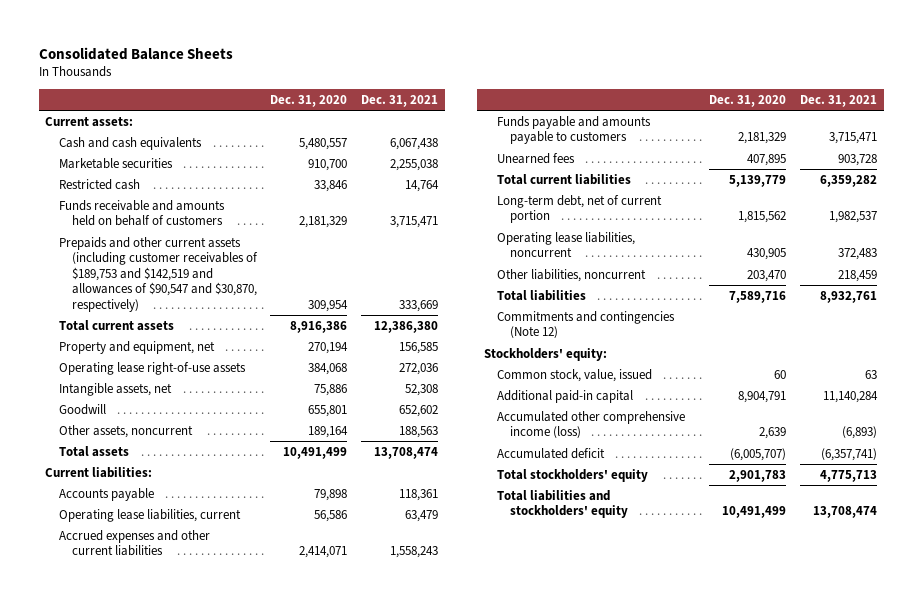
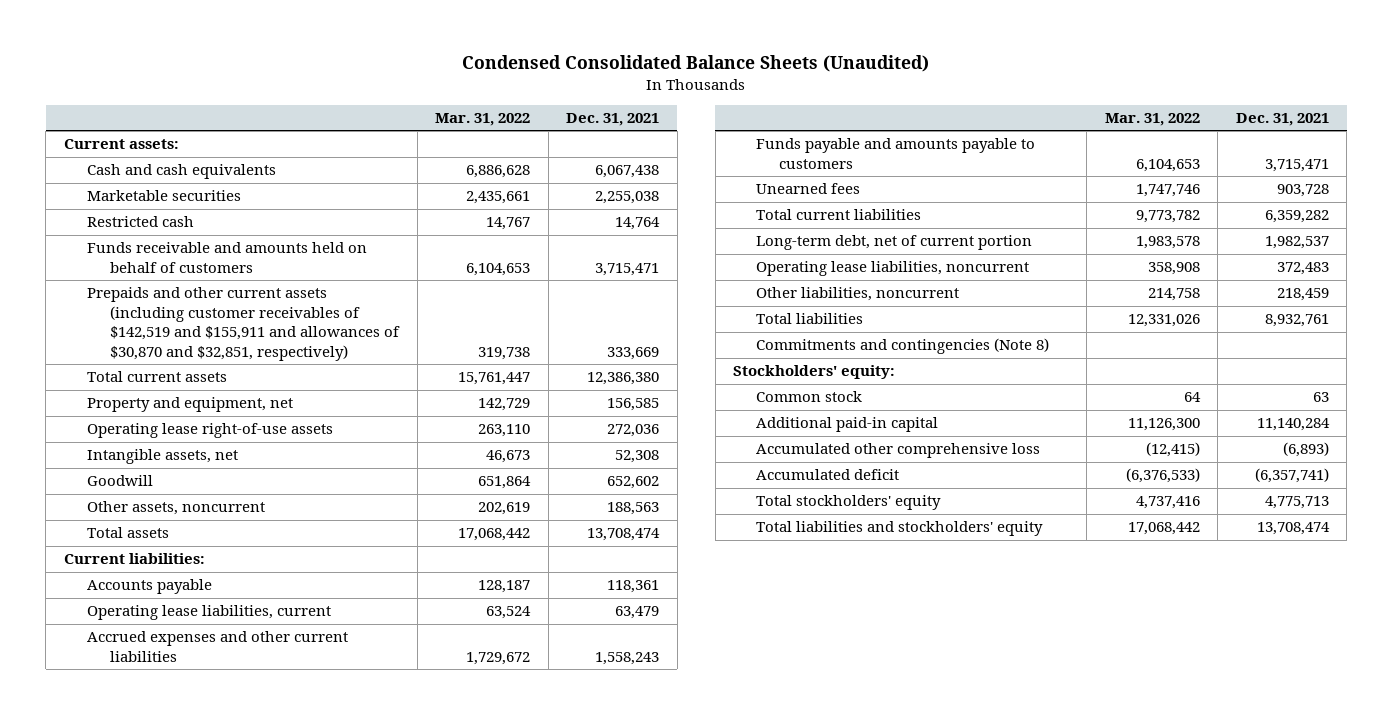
- Consolidated Balance Sheets
+ Condensed Consolidated Balance Sheets (Unaudited)
- | Dec. 31, 2020 | Dec. 31, 2021
+ | Mar. 31, 2022 | Dec. 31, 2021
- Prepaids and other current assets (including customer receivables of $189,753 and $142,519 and allowances of $90,547 and $30,870, respectively) | 309,954 | 333,669
+ Prepaids and other current assets (including customer receivables of $142,519 and $155,911 and allowances of $30,870 and $32,851, respectively) | 319,738 | 333,669
- Commitments and contingencies (Note 12)
+ Commitments and contingencies (Note 8)
- Common stock, value, issued | 60 | 63
+ Common stock | 64 | 63
- Accumulated other comprehensive income (loss) | 2,639 | (6,893)
+ Accumulated other comprehensive loss | (12,415) | (6,893)

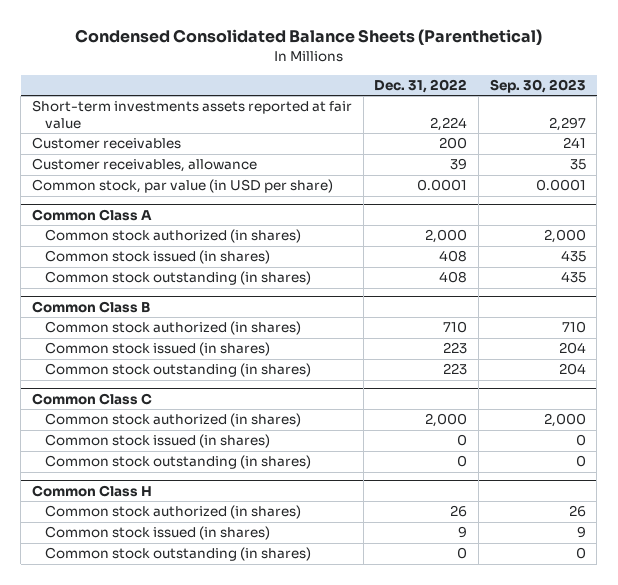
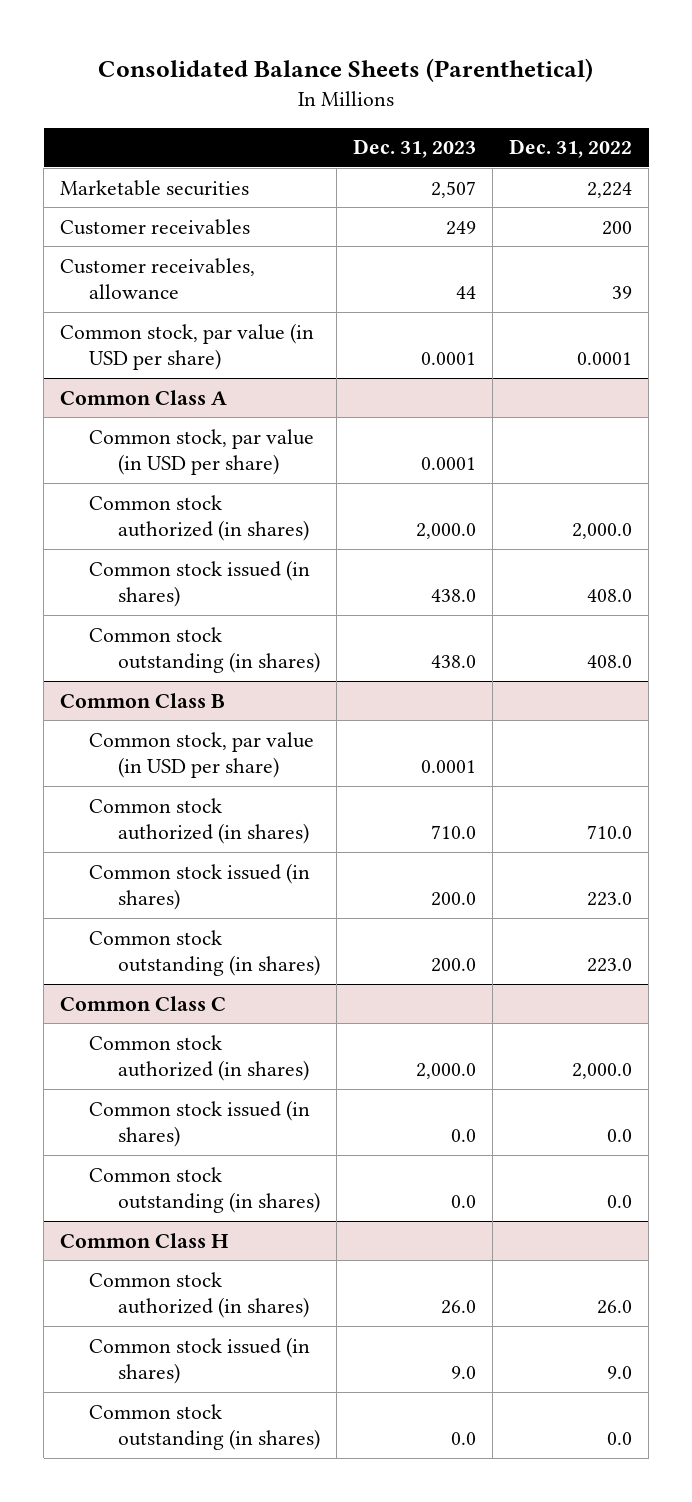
- Condensed Consolidated Balance Sheets (Parenthetical)
+ Consolidated Balance Sheets (Parenthetical)
- | Dec. 31, 2022 | Sep. 30, 2023
+ | Dec. 31, 2023 | Dec. 31, 2022
- Short-term investments assets reported at fair value | 2,224 | 2,297
+ Marketable securities | 2,507 | 2,224
@ Common Class A
- Common stock authorized (in shares) | 2,000 | 2,000
- Common stock issued (in shares) | 408 | 435
- Common stock outstanding (in shares) | 408 | 435
+ Common stock, par value (in USD per share) | 0.0001 |
+ Common stock authorized (in shares) | 2,000.0 | 2,000.0
+ Common stock issued (in shares) | 438.0 | 408.0
+ Common stock outstanding (in shares) | 438.0 | 408.0
@ Common Class B
- Common stock authorized (in shares) | 710 | 710
- Common stock issued (in shares) | 223 | 204
- Common stock outstanding (in shares) | 223 | 204
+ Common stock, par value (in USD per share) | 0.0001 |
+ Common stock authorized (in shares) | 710.0 | 710.0
+ Common stock issued (in shares) | 200.0 | 223.0
+ Common stock outstanding (in shares) | 200.0 | 223.0
@ Common Class C
- Common stock authorized (in shares) | 2,000 | 2,000
- Common stock issued (in shares) | 0 | 0
- Common stock outstanding (in shares) | 0 | 0
+ Common stock authorized (in shares) | 2,000.0 | 2,000.0
+ Common stock issued (in shares) | 0.0 | 0.0
+ Common stock outstanding (in shares) | 0.0 | 0.0
@ Common Class H
- Common stock authorized (in shares) | 26 | 26
- Common stock issued (in shares) | 9 | 9
- Common stock outstanding (in shares) | 0 | 0
+ Common stock authorized (in shares) | 26.0 | 26.0
+ Common stock issued (in shares) | 9.0 | 9.0
+ Common stock outstanding (in shares) | 0.0 | 0.0

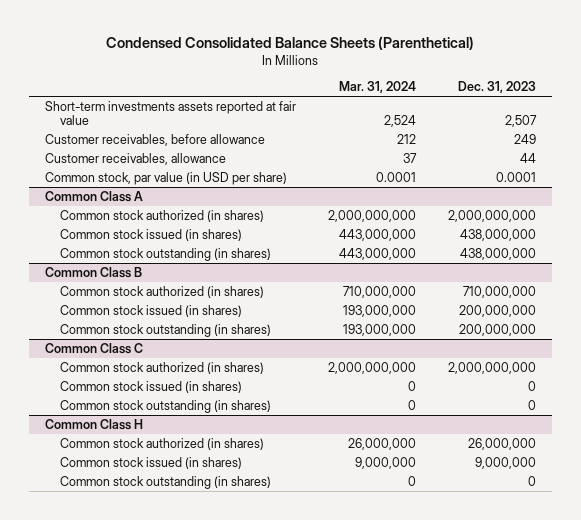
- Consolidated Balance Sheets (Parenthetical)
+ Condensed Consolidated Balance Sheets (Parenthetical)
- | Dec. 31, 2023 | Dec. 31, 2022
+ | Mar. 31, 2024 | Dec. 31, 2023
- Marketable securities | 2,507 | 2,224
- Customer receivables | 249 | 200
+ Short-term investments assets reported at fair value | 2,524 | 2,507
+ Customer receivables, before allowance | 212 | 249
@ Common Class A
- Common stock, par value (in USD per share) | 0.0001 |
- Common stock authorized (in shares) | 2,000.0 | 2,000.0
- Common stock issued (in shares) | 438.0 | 408.0
- Common stock outstanding (in shares) | 438.0 | 408.0
+ Common stock authorized (in shares) | 2,000,000,000 | 2,000,000,000
+ Common stock issued (in shares) | 443,000,000 | 438,000,000
+ Common stock outstanding (in shares) | 443,000,000 | 438,000,000
@ Common Class B
- Common stock, par value (in USD per share) | 0.0001 |
- Common stock authorized (in shares) | 710.0 | 710.0
- Common stock issued (in shares) | 200.0 | 223.0
- Common stock outstanding (in shares) | 200.0 | 223.0
+ Common stock authorized (in shares) | 710,000,000 | 710,000,000
+ Common stock issued (in shares) | 193,000,000 | 200,000,000
+ Common stock outstanding (in shares) | 193,000,000 | 200,000,000
@ Common Class C
- Common stock authorized (in shares) | 2,000.0 | 2,000.0
- Common stock issued (in shares) | 0.0 | 0.0
- Common stock outstanding (in shares) | 0.0 | 0.0
+ Common stock authorized (in shares) | 2,000,000,000 | 2,000,000,000
+ Common stock issued (in shares) | 0 | 0
+ Common stock outstanding (in shares) | 0 | 0
@ Common Class H
- Common stock authorized (in shares) | 26.0 | 26.0
- Common stock issued (in shares) | 9.0 | 9.0
- Common stock outstanding (in shares) | 0.0 | 0.0
+ Common stock authorized (in shares) | 26,000,000 | 26,000,000
+ Common stock issued (in shares) | 9,000,000 | 9,000,000
+ Common stock outstanding (in shares) | 0 | 0

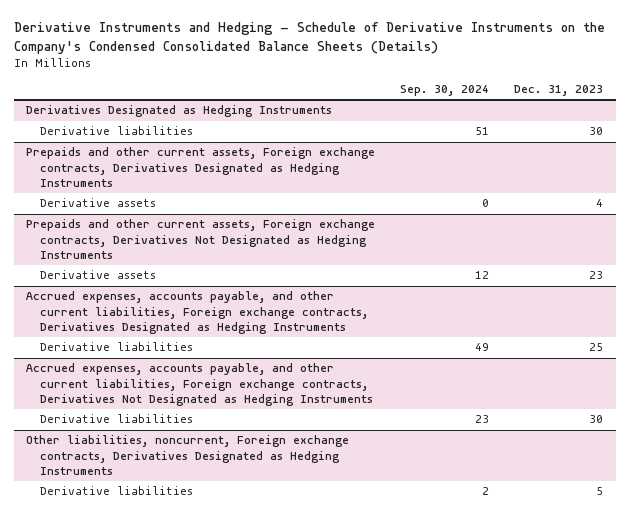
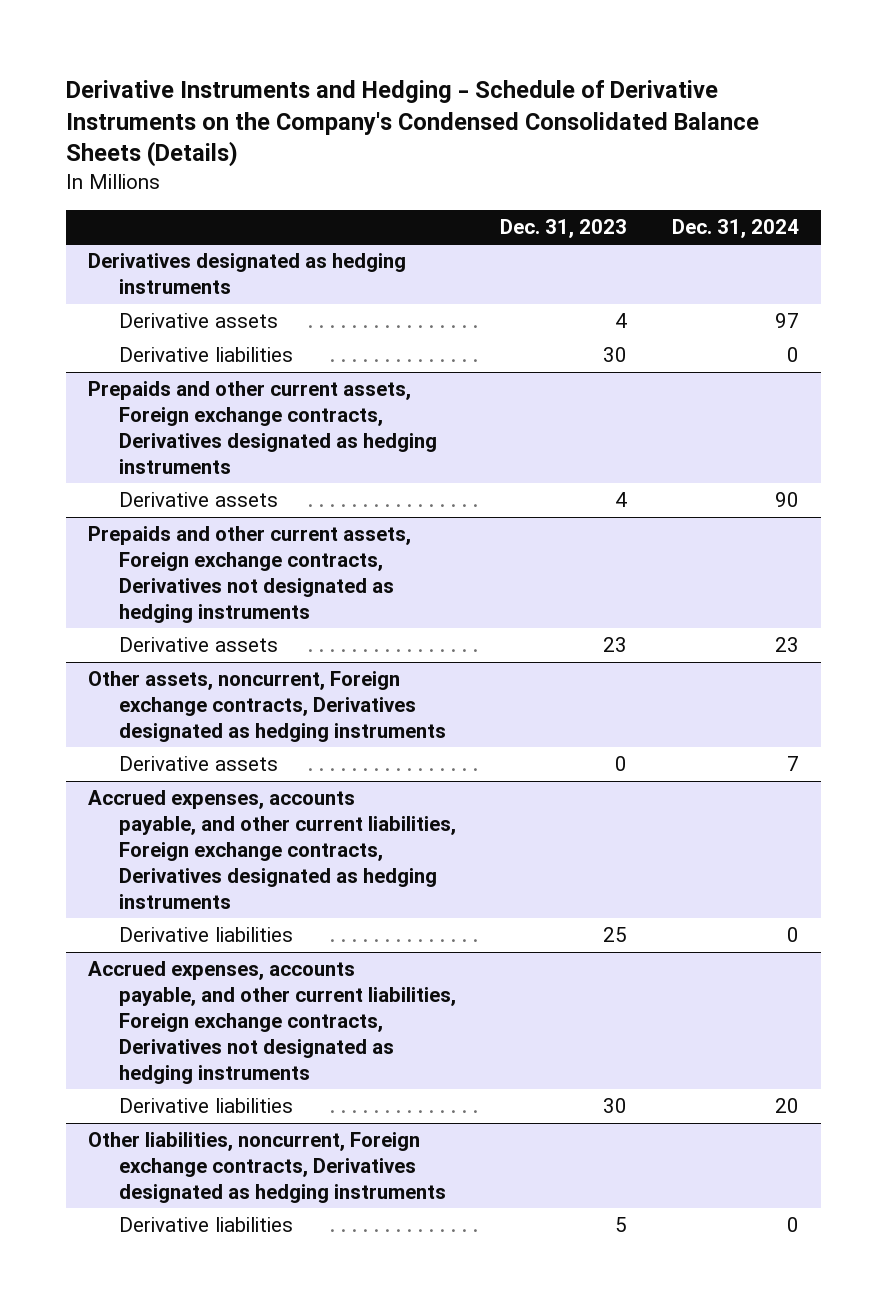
- | Sep. 30, 2024 | Dec. 31, 2023
+ | Dec. 31, 2023 | Dec. 31, 2024
- Derivatives Designated as Hedging Instruments
+ Derivatives designated as hedging instruments
+ Derivative assets | 4 | 97
- Prepaids and other current assets, Foreign exchange contracts, Derivatives Designated as Hedging Instruments
+ Prepaids and other current assets, Foreign exchange contracts, Derivatives designated as hedging instruments
- Prepaids and other current assets, Foreign exchange contracts, Derivatives Not Designated as Hedging Instruments
+ Prepaids and other current assets, Foreign exchange contracts, Derivatives not designated as hedging instruments
- Accrued expenses, accounts payable, and other current liabilities, Foreign exchange contracts, Derivatives Designated as Hedging Instruments
+ Other assets, noncurrent, Foreign exchange contracts, Derivatives designated as hedging instruments
+ Derivative assets | 0 | 7
+ Accrued expenses, accounts payable, and other current liabilities, Foreign exchange contracts, Derivatives designated as hedging instruments
- Accrued expenses, accounts payable, and other current liabilities, Foreign exchange contracts, Derivatives Not Designated as Hedging Instruments
+ Accrued expenses, accounts payable, and other current liabilities, Foreign exchange contracts, Derivatives not designated as hedging instruments
- Other liabilities, noncurrent, Foreign exchange contracts, Derivatives Designated as Hedging Instruments
+ Other liabilities, noncurrent, Foreign exchange contracts, Derivatives designated as hedging instruments

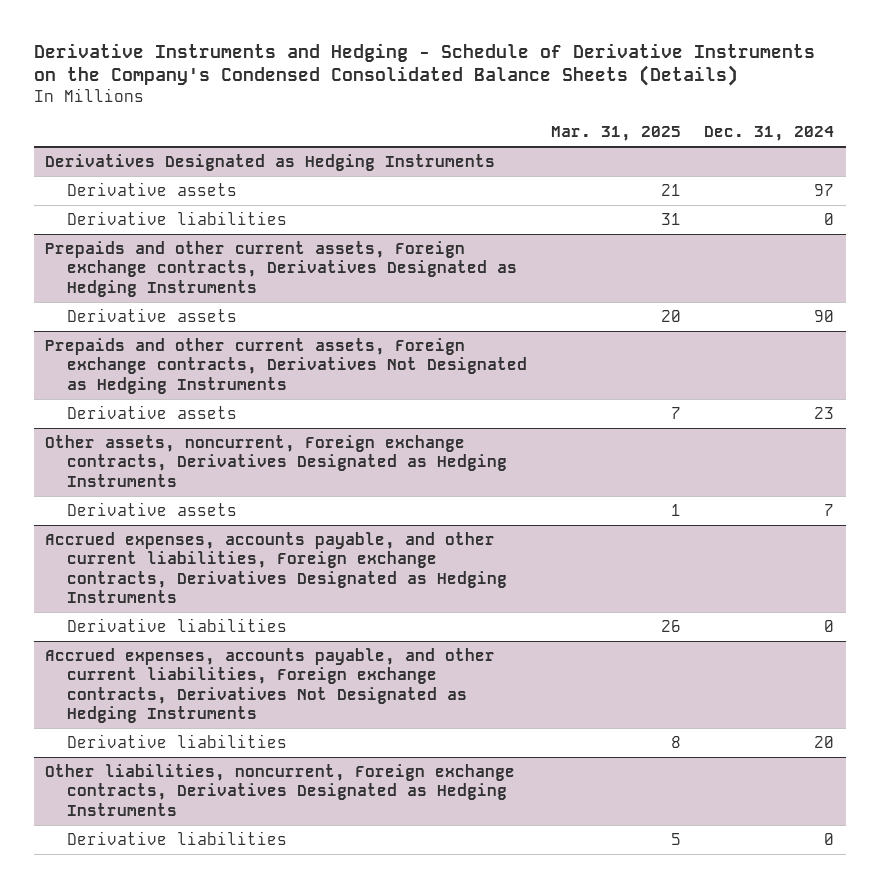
- | Dec. 31, 2023 | Dec. 31, 2024
+ | Mar. 31, 2025 | Dec. 31, 2024
- Derivatives designated as hedging instruments
+ Derivatives Designated as Hedging Instruments
- Prepaids and other current assets, Foreign exchange contracts, Derivatives designated as hedging instruments
+ Prepaids and other current assets, Foreign exchange contracts, Derivatives Designated as Hedging Instruments
- Prepaids and other current assets, Foreign exchange contracts, Derivatives not designated as hedging instruments
+ Prepaids and other current assets, Foreign exchange contracts, Derivatives Not Designated as Hedging Instruments
- Other assets, noncurrent, Foreign exchange contracts, Derivatives designated as hedging instruments
+ Other assets, noncurrent, Foreign exchange contracts, Derivatives Designated as Hedging Instruments
- Accrued expenses, accounts payable, and other current liabilities, Foreign exchange contracts, Derivatives designated as hedging instruments
+ Accrued expenses, accounts payable, and other current liabilities, Foreign exchange contracts, Derivatives Designated as Hedging Instruments
- Accrued expenses, accounts payable, and other current liabilities, Foreign exchange contracts, Derivatives not designated as hedging instruments
+ Accrued expenses, accounts payable, and other current liabilities, Foreign exchange contracts, Derivatives Not Designated as Hedging Instruments
- Other liabilities, noncurrent, Foreign exchange contracts, Derivatives designated as hedging instruments
+ Other liabilities, noncurrent, Foreign exchange contracts, Derivatives Designated as Hedging Instruments

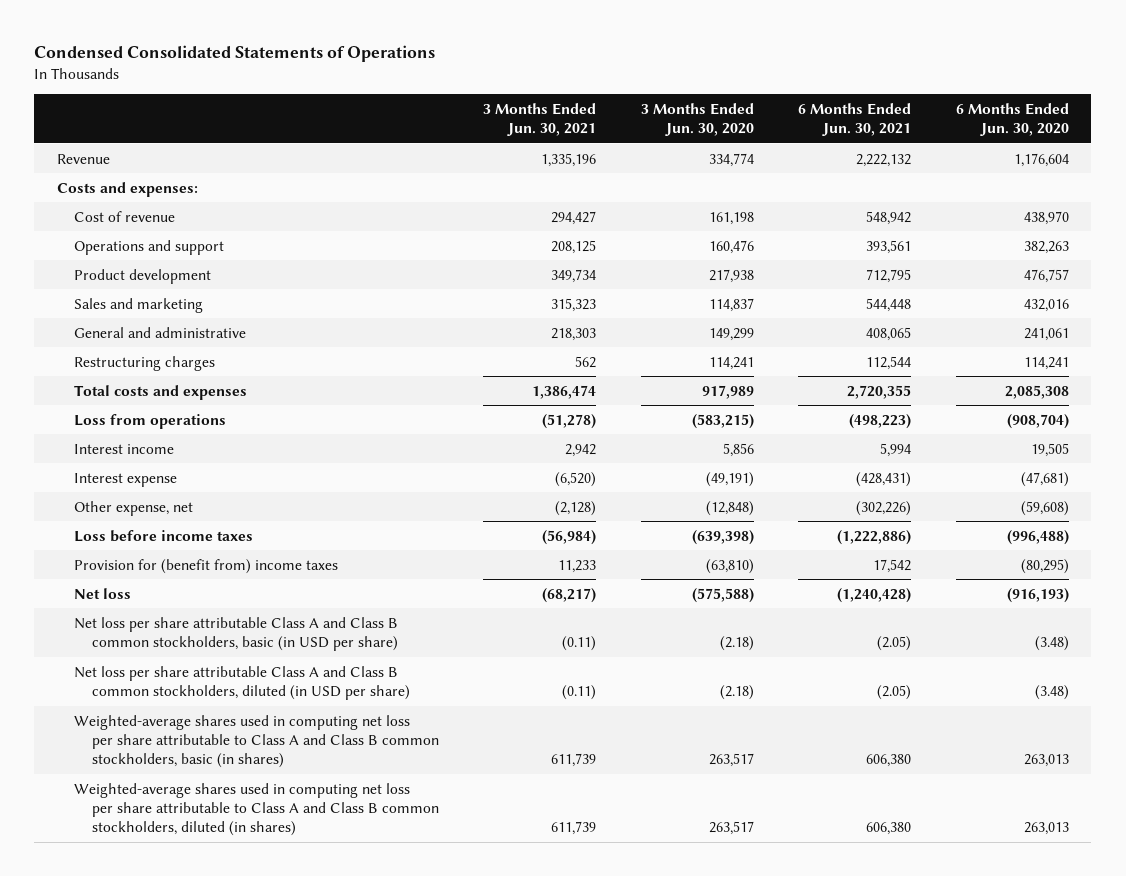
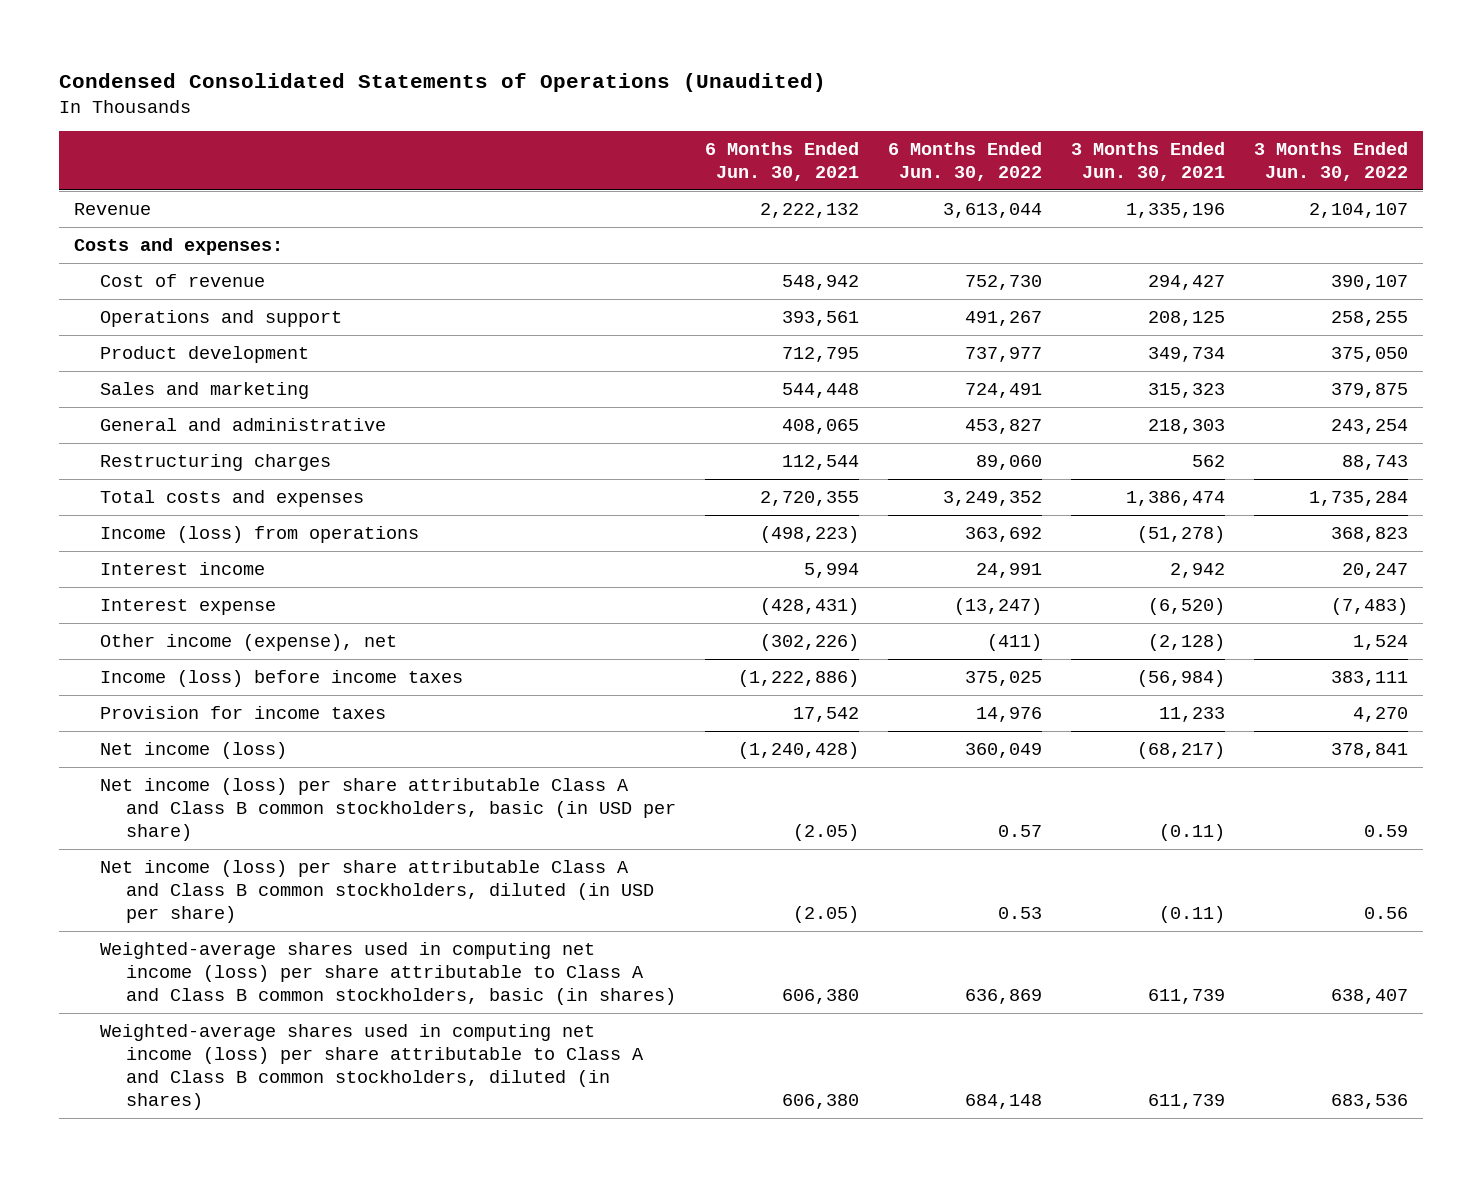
- Condensed Consolidated Statements of Operations
+ Condensed Consolidated Statements of Operations (Unaudited)
- | 3 Months Ended Jun. 30, 2021 | 3 Months Ended Jun. 30, 2020 | 6 Months Ended Jun. 30, 2021 | 6 Months Ended Jun. 30, 2020
+ | 6 Months Ended Jun. 30, 2021 | 6 Months Ended Jun. 30, 2022 | 3 Months Ended Jun. 30, 2021 | 3 Months Ended Jun. 30, 2022
- Loss from operations | (51,278) | (583,215) | (498,223) | (908,704)
+ Income (loss) from operations | (498,223) | 363,692 | (51,278) | 368,823
- Other expense, net | (2,128) | (12,848) | (302,226) | (59,608)
- Loss before income taxes | (56,984) | (639,398) | (1,222,886) | (996,488)
- Provision for (benefit from) income taxes | 11,233 | (63,810) | 17,542 | (80,295)
- Net loss | (68,217) | (575,588) | (1,240,428) | (916,193)
- Net loss per share attributable Class A and Class B common stockholders, basic (in USD per share) | (0.11) | (2.18) | (2.05) | (3.48)
- Net loss per share attributable Class A and Class B common stockholders, diluted (in USD per share) | (0.11) | (2.18) | (2.05) | (3.48)
- Weighted-average shares used in computing net loss per share attributable to Class A and Class B common stockholders, basic (in shares) | 611,739 | 263,517 | 606,380 | 263,013
- Weighted-average shares used in computing net loss per share attributable to Class A and Class B common stockholders, diluted (in shares) | 611,739 | 263,517 | 606,380 | 263,013
+ Other income (expense), net | (302,226) | (411) | (2,128) | 1,524
+ Income (loss) before income taxes | (1,222,886) | 375,025 | (56,984) | 383,111
+ Provision for income taxes | 17,542 | 14,976 | 11,233 | 4,270
+ Net income (loss) | (1,240,428) | 360,049 | (68,217) | 378,841
+ Net income (loss) per share attributable Class A and Class B common stockholders, basic (in USD per share) | (2.05) | 0.57 | (0.11) | 0.59
+ Net income (loss) per share attributable Class A and Class B common stockholders, diluted (in USD per share) | (2.05) | 0.53 | (0.11) | 0.56
+ Weighted-average shares used in computing net income (loss) per share attributable to Class A and Class B common stockholders, basic (in shares) | 606,380 | 636,869 | 611,739 | 638,407
+ Weighted-average shares used in computing net income (loss) per share attributable to Class A and Class B common stockholders, diluted (in shares) | 606,380 | 684,148 | 611,739 | 683,536

